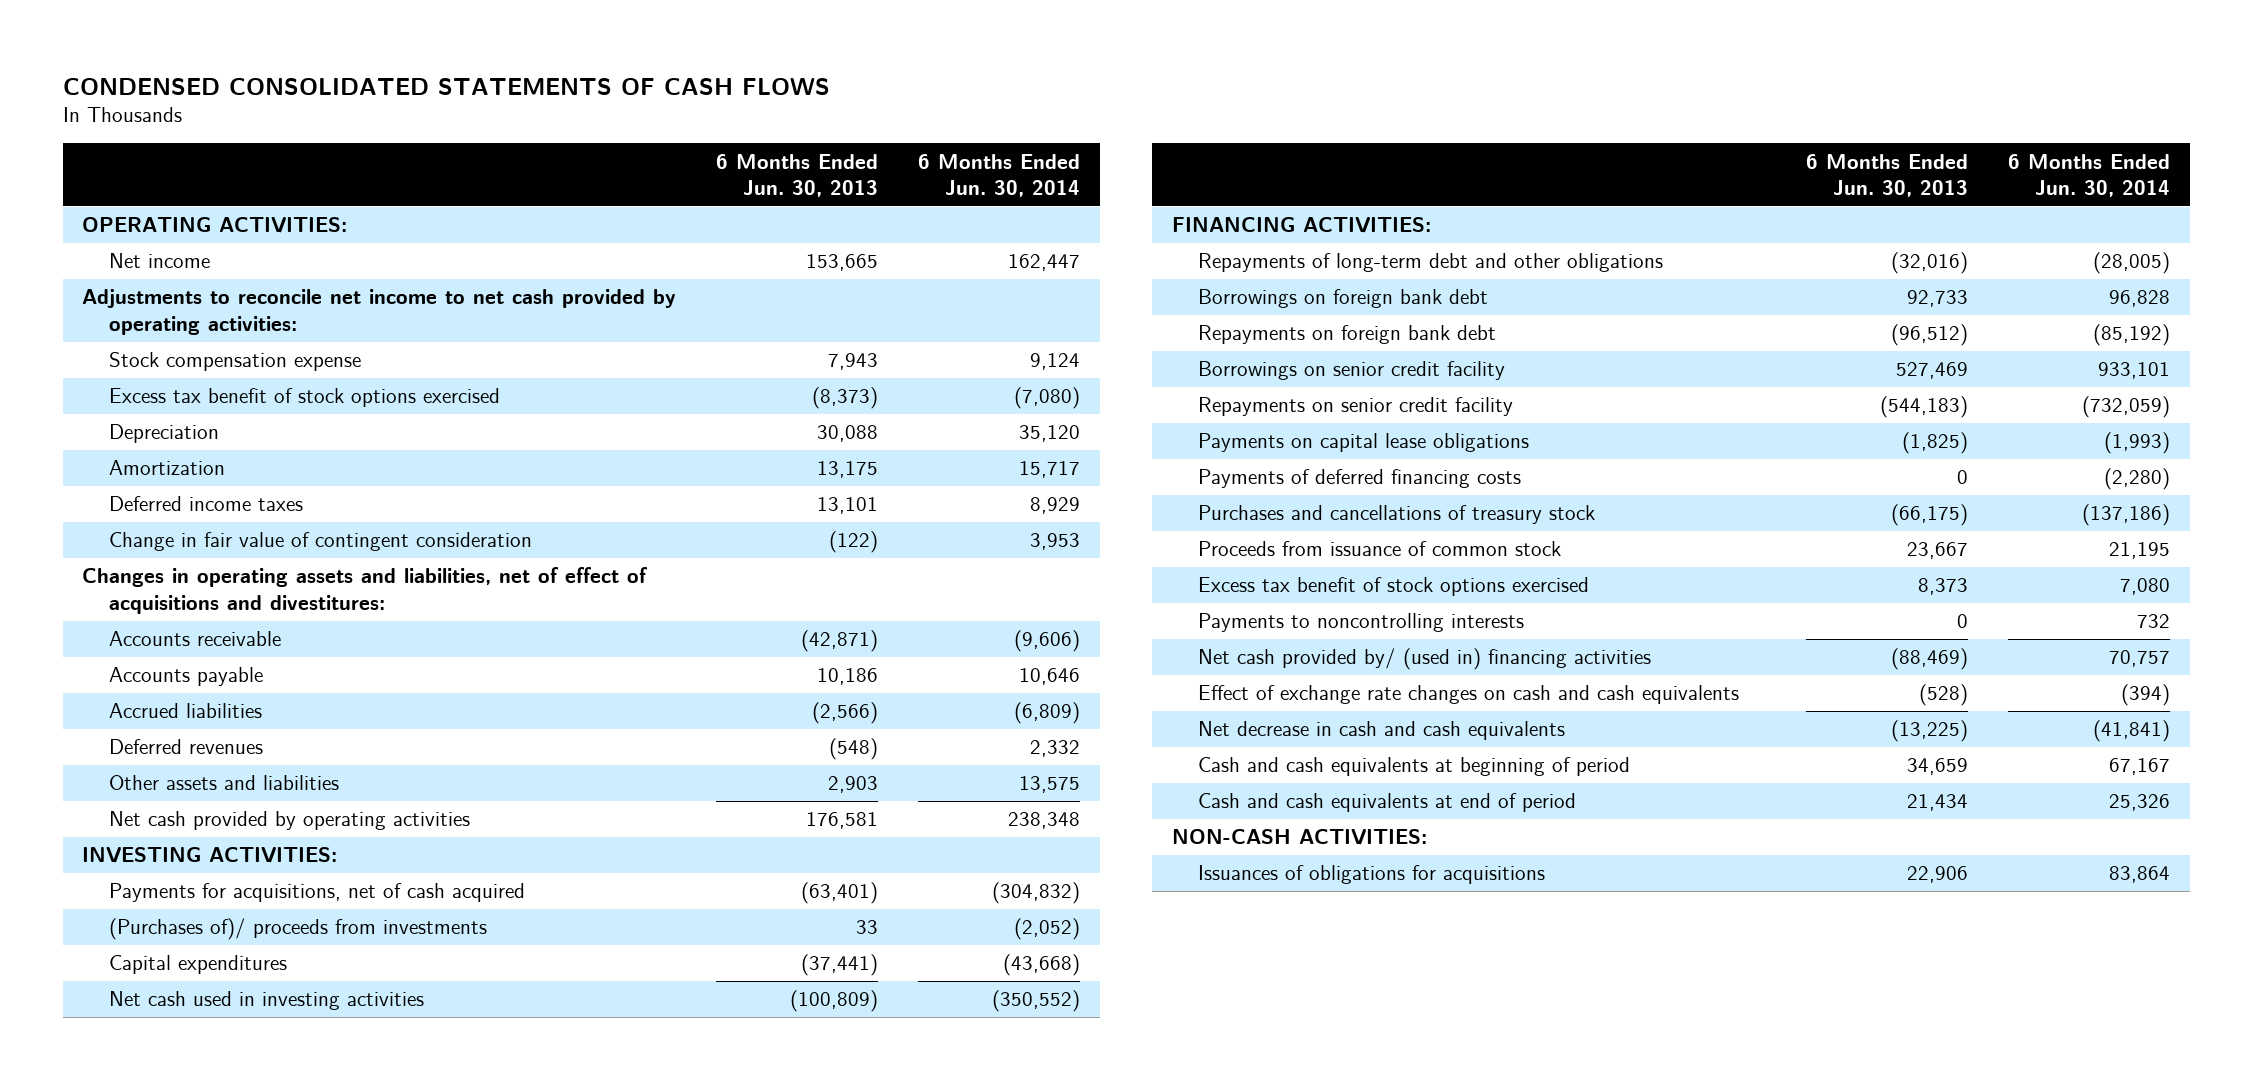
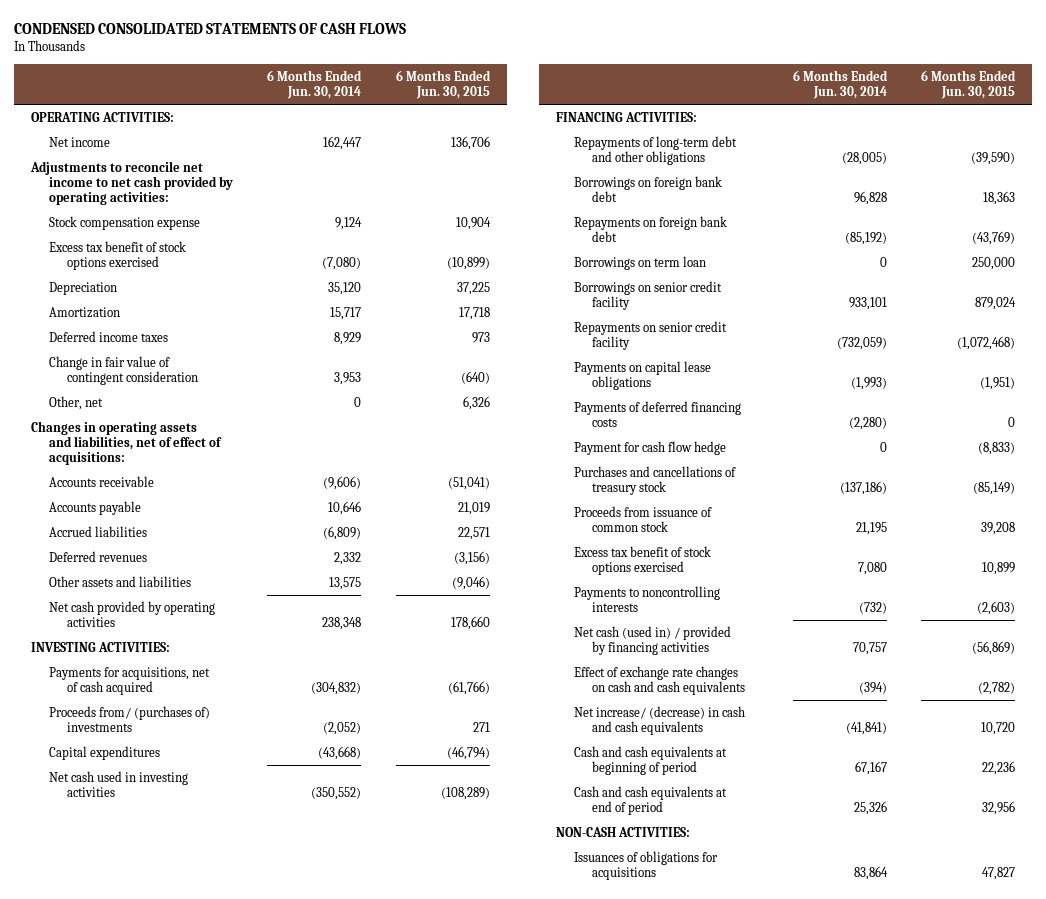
- | 6 Months Ended Jun. 30, 2013 | 6 Months Ended Jun. 30, 2014
+ | 6 Months Ended Jun. 30, 2014 | 6 Months Ended Jun. 30, 2015
- Changes in operating assets and liabilities, net of effect of acquisitions and divestitures:
+ Other, net | 0 | 6,326
+ Changes in operating assets and liabilities, net of effect of acquisitions:
- (Purchases of)/ proceeds from investments | 33 | (2,052)
+ Proceeds from/ (purchases of) investments | (2,052) | 271
+ Borrowings on term loan | 0 | 250,000
+ Payment for cash flow hedge | 0 | (8,833)
- Payments to noncontrolling interests | 0 | 732
- Net cash provided by/ (used in) financing activities | (88,469) | 70,757
+ Payments to noncontrolling interests | (732) | (2,603)
+ Net cash (used in) / provided by financing activities | 70,757 | (56,869)
- Net decrease in cash and cash equivalents | (13,225) | (41,841)
+ Net increase/ (decrease) in cash and cash equivalents | (41,841) | 10,720

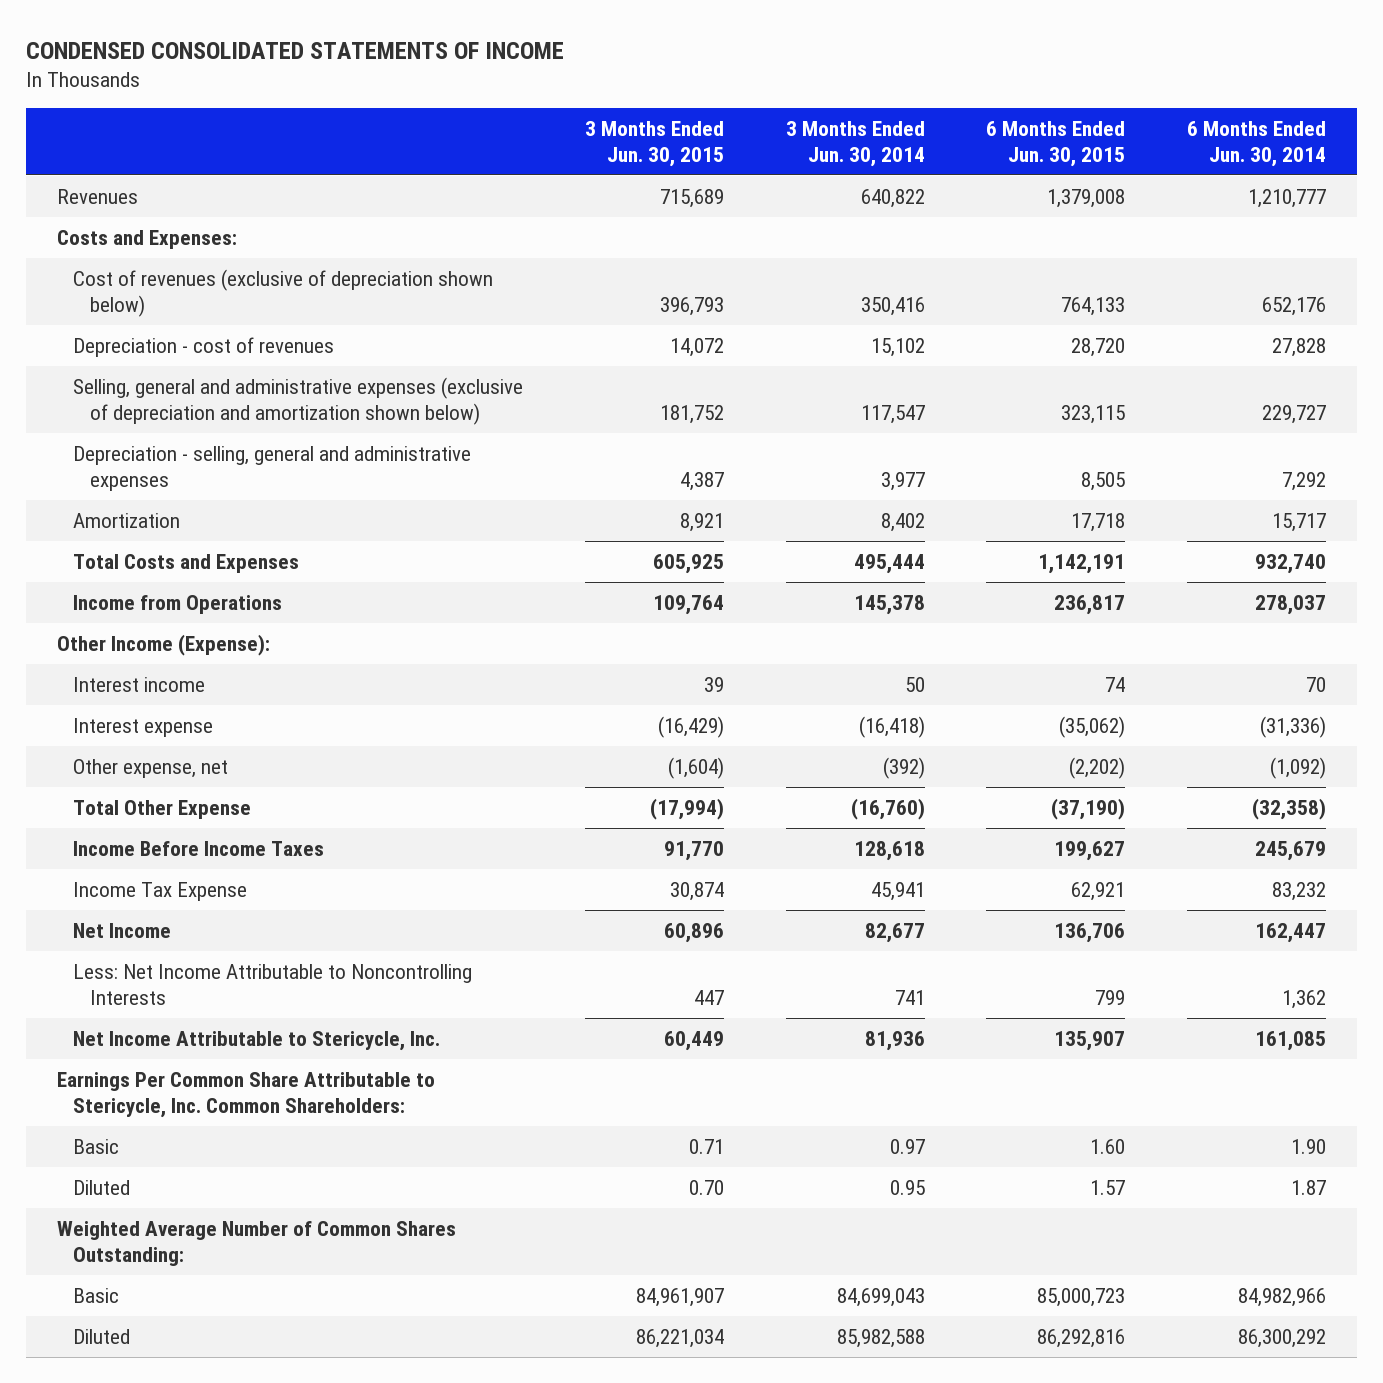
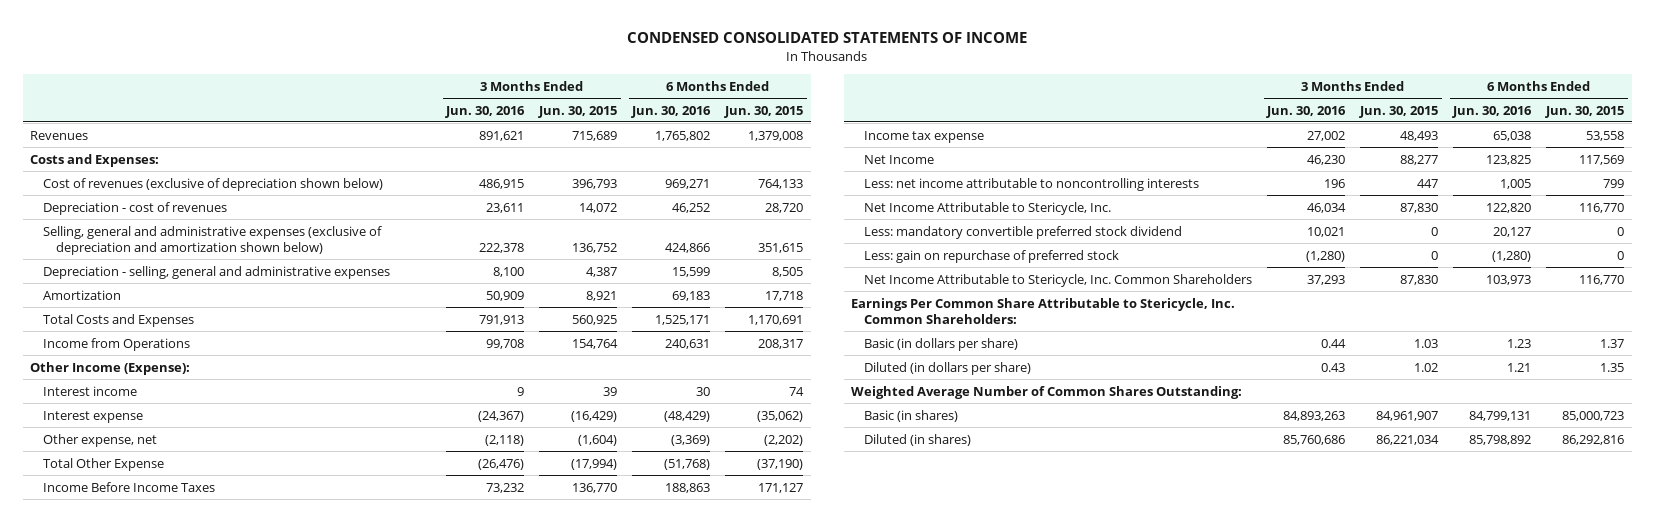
- | 3 Months Ended Jun. 30, 2015 | 3 Months Ended Jun. 30, 2014 | 6 Months Ended Jun. 30, 2015 | 6 Months Ended Jun. 30, 2014
+ | 3 Months Ended Jun. 30, 2016 | 3 Months Ended Jun. 30, 2015 | 6 Months Ended Jun. 30, 2016 | 6 Months Ended Jun. 30, 2015
- Selling, general and administrative expenses (exclusive of depreciation and amortization shown below) | 181,752 | 117,547 | 323,115 | 229,727
+ Selling, general and administrative expenses (exclusive of depreciation and amortization shown below) | 222,378 | 136,752 | 424,866 | 351,615
- Total Costs and Expenses | 605,925 | 495,444 | 1,142,191 | 932,740
- Income from Operations | 109,764 | 145,378 | 236,817 | 278,037
+ Total Costs and Expenses | 791,913 | 560,925 | 1,525,171 | 1,170,691
+ Income from Operations | 99,708 | 154,764 | 240,631 | 208,317
- Income Before Income Taxes | 91,770 | 128,618 | 199,627 | 245,679
- Income Tax Expense | 30,874 | 45,941 | 62,921 | 83,232
- Net Income | 60,896 | 82,677 | 136,706 | 162,447
- Less: Net Income Attributable to Noncontrolling Interests | 447 | 741 | 799 | 1,362
- Net Income Attributable to Stericycle, Inc. | 60,449 | 81,936 | 135,907 | 161,085
+ Income Before Income Taxes | 73,232 | 136,770 | 188,863 | 171,127
+ Income tax expense | 27,002 | 48,493 | 65,038 | 53,558
+ Net Income | 46,230 | 88,277 | 123,825 | 117,569
+ Less: net income attributable to noncontrolling interests | 196 | 447 | 1,005 | 799
+ Net Income Attributable to Stericycle, Inc. | 46,034 | 87,830 | 122,820 | 116,770
+ Less: mandatory convertible preferred stock dividend | 10,021 | 0 | 20,127 | 0
+ Less: gain on repurchase of preferred stock | (1,280) | 0 | (1,280) | 0
+ Net Income Attributable to Stericycle, Inc. Common Shareholders | 37,293 | 87,830 | 103,973 | 116,770
- Basic | 0.71 | 0.97 | 1.60 | 1.90
- Diluted | 0.70 | 0.95 | 1.57 | 1.87
+ Basic (in dollars per share) | 0.44 | 1.03 | 1.23 | 1.37
+ Diluted (in dollars per share) | 0.43 | 1.02 | 1.21 | 1.35
- Basic | 84,961,907 | 84,699,043 | 85,000,723 | 84,982,966
- Diluted | 86,221,034 | 85,982,588 | 86,292,816 | 86,300,292
+ Basic (in shares) | 84,893,263 | 84,961,907 | 84,799,131 | 85,000,723
+ Diluted (in shares) | 85,760,686 | 86,221,034 | 85,798,892 | 86,292,816

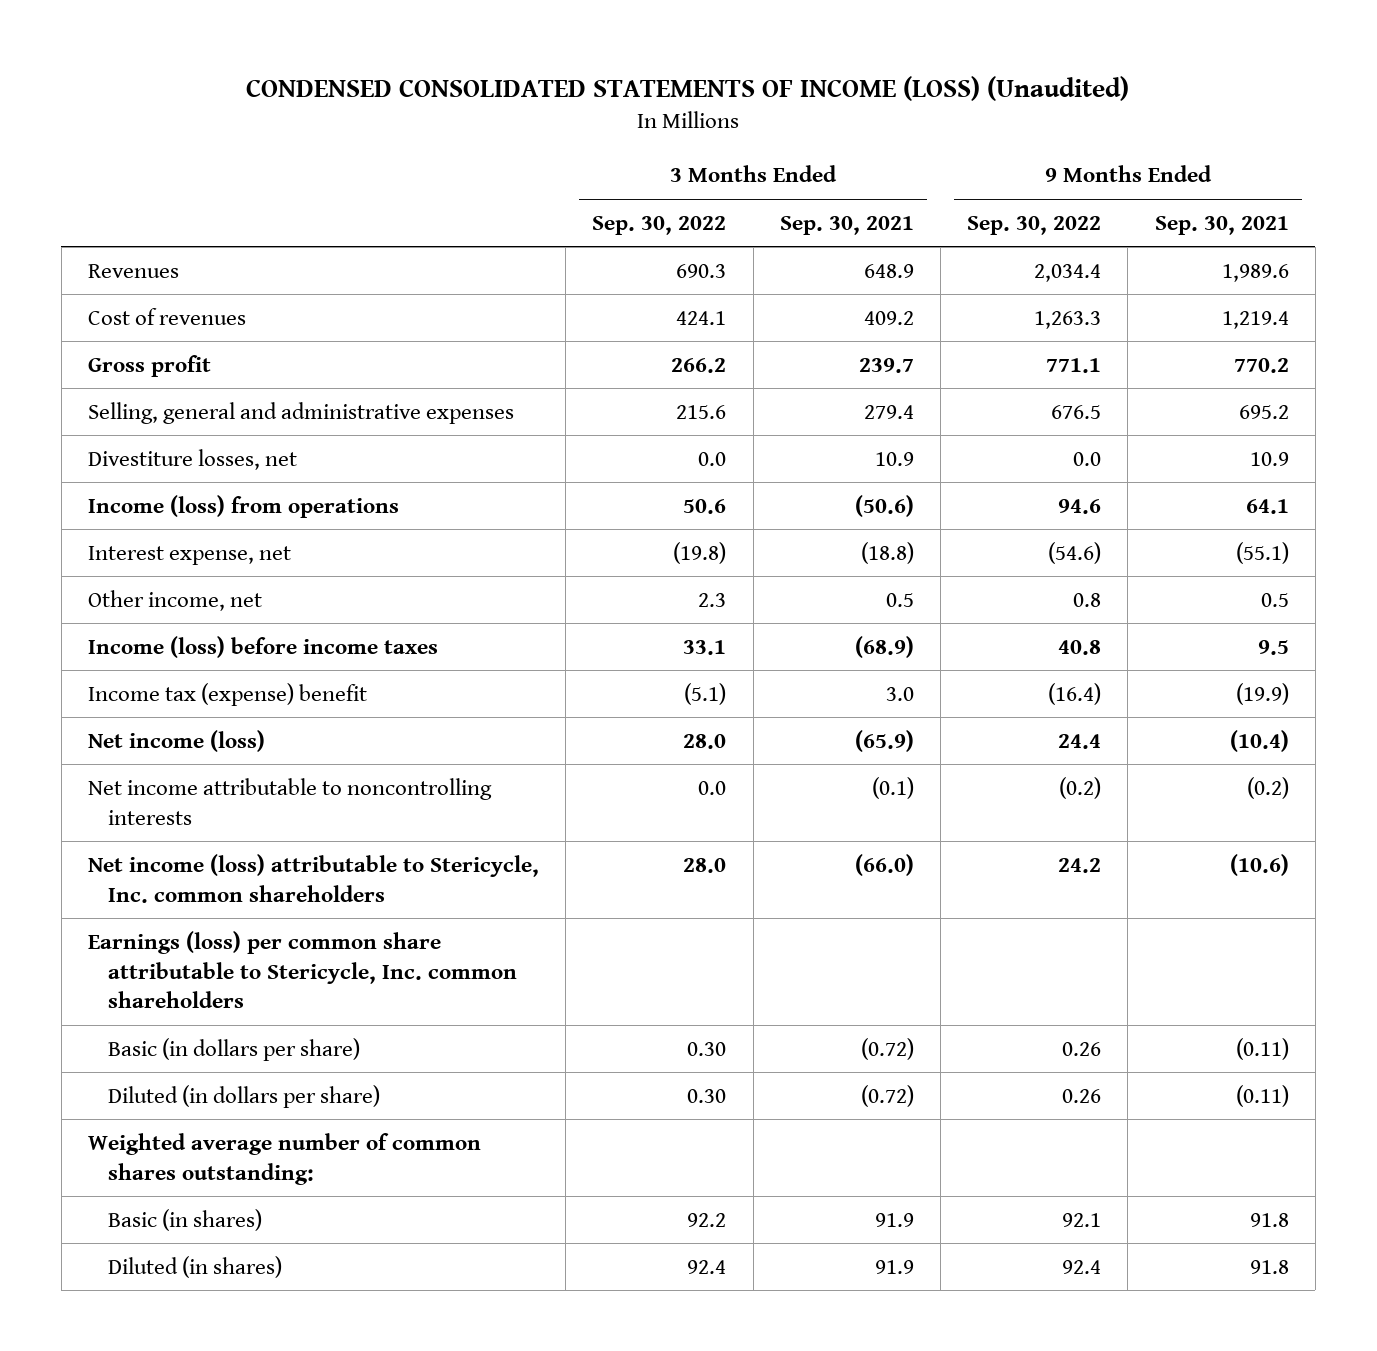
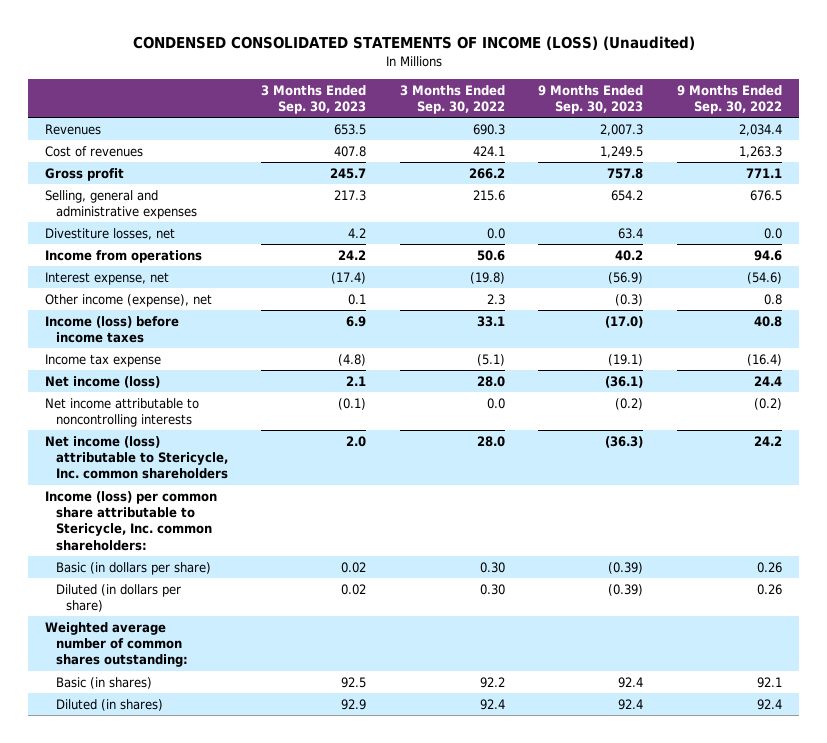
- | 3 Months Ended Sep. 30, 2022 | 3 Months Ended Sep. 30, 2021 | 9 Months Ended Sep. 30, 2022 | 9 Months Ended Sep. 30, 2021
+ | 3 Months Ended Sep. 30, 2023 | 3 Months Ended Sep. 30, 2022 | 9 Months Ended Sep. 30, 2023 | 9 Months Ended Sep. 30, 2022
- Income (loss) from operations | 50.6 | (50.6) | 94.6 | 64.1
+ Income from operations | 24.2 | 50.6 | 40.2 | 94.6
- Other income, net | 2.3 | 0.5 | 0.8 | 0.5
+ Other income (expense), net | 0.1 | 2.3 | (0.3) | 0.8
- Income tax (expense) benefit | (5.1) | 3.0 | (16.4) | (19.9)
+ Income tax expense | (4.8) | (5.1) | (19.1) | (16.4)
- Earnings (loss) per common share attributable to Stericycle, Inc. common shareholders
+ Income (loss) per common share attributable to Stericycle, Inc. common shareholders:

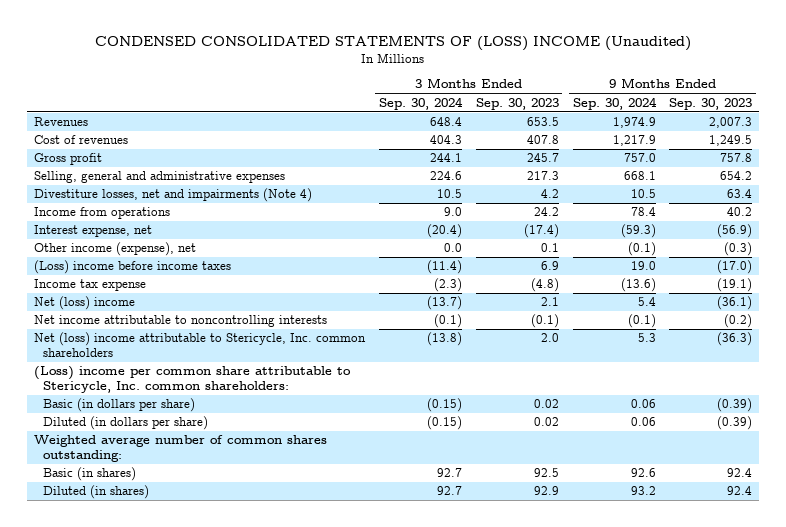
- CONDENSED CONSOLIDATED STATEMENTS OF INCOME (LOSS) (Unaudited)
+ CONDENSED CONSOLIDATED STATEMENTS OF (LOSS) INCOME (Unaudited)
- | 3 Months Ended Sep. 30, 2023 | 3 Months Ended Sep. 30, 2022 | 9 Months Ended Sep. 30, 2023 | 9 Months Ended Sep. 30, 2022
+ | 3 Months Ended Sep. 30, 2024 | 3 Months Ended Sep. 30, 2023 | 9 Months Ended Sep. 30, 2024 | 9 Months Ended Sep. 30, 2023
- Divestiture losses, net | 4.2 | 0.0 | 63.4 | 0.0
+ Divestiture losses, net and impairments (Note 4) | 10.5 | 4.2 | 10.5 | 63.4
- Income (loss) before income taxes | 6.9 | 33.1 | (17.0) | 40.8
+ (Loss) income before income taxes | (11.4) | 6.9 | 19.0 | (17.0)
- Net income (loss) | 2.1 | 28.0 | (36.1) | 24.4
+ Net (loss) income | (13.7) | 2.1 | 5.4 | (36.1)
- Net income (loss) attributable to Stericycle, Inc. common shareholders | 2.0 | 28.0 | (36.3) | 24.2
- Income (loss) per common share attributable to Stericycle, Inc. common shareholders:
+ Net (loss) income attributable to Stericycle, Inc. common shareholders | (13.8) | 2.0 | 5.3 | (36.3)
+ (Loss) income per common share attributable to Stericycle, Inc. common shareholders:

